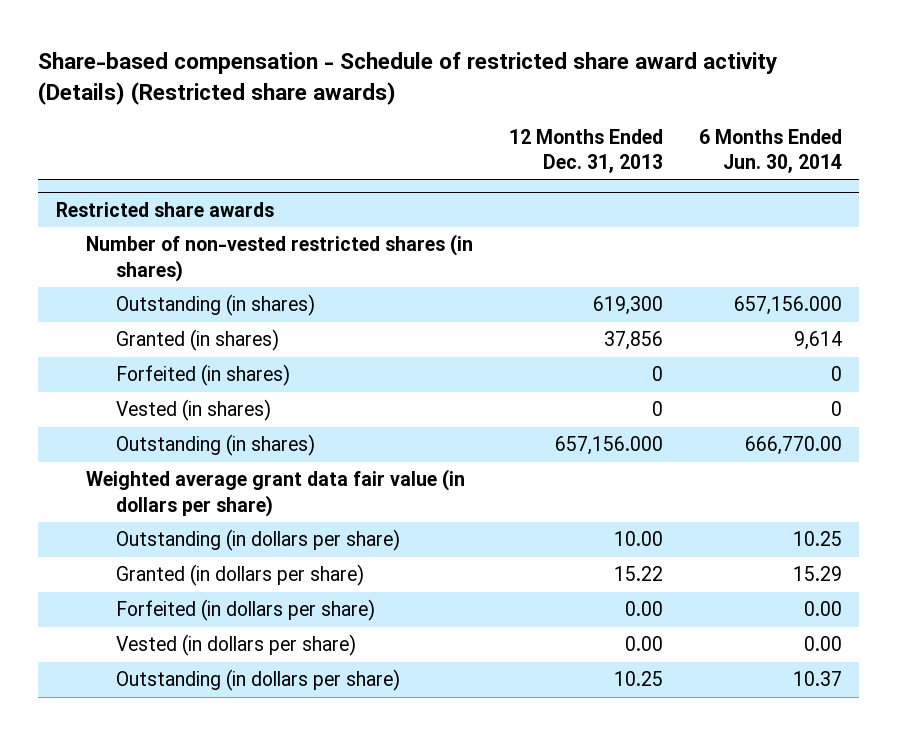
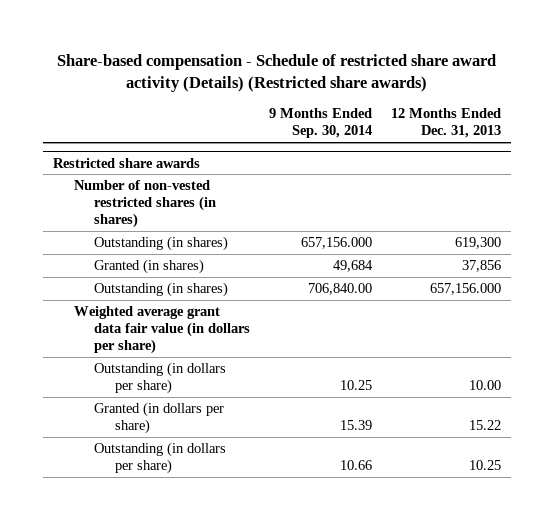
- | 12 Months Ended Dec. 31, 2013 | 6 Months Ended Jun. 30, 2014
+ | 9 Months Ended Sep. 30, 2014 | 12 Months Ended Dec. 31, 2013
@ Restricted share awards
- Forfeited (in shares) | 0 | 0
- Vested (in shares) | 0 | 0
- Forfeited (in dollars per share) | 0.00 | 0.00
- Vested (in dollars per share) | 0.00 | 0.00

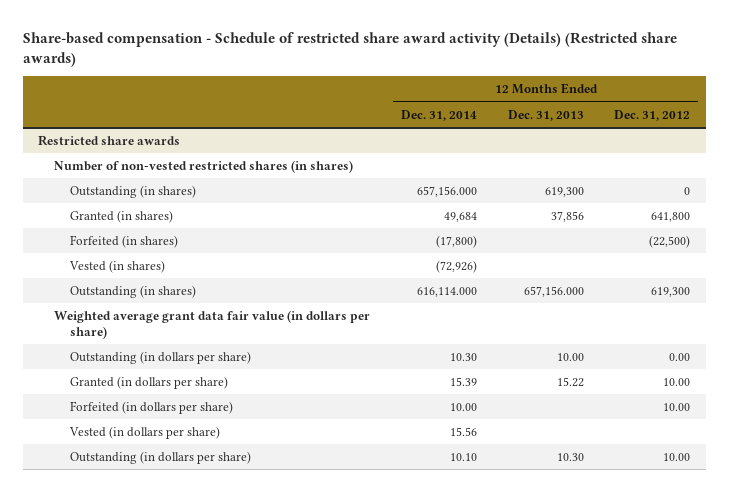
- | 9 Months Ended Sep. 30, 2014 | 12 Months Ended Dec. 31, 2013
+ | 12 Months Ended Dec. 31, 2014 | 12 Months Ended Dec. 31, 2013 | 12 Months Ended Dec. 31, 2012
@ Restricted share awards
+ Forfeited (in shares) | (17,800) | | (22,500)
+ Vested (in shares) | (72,926) | |
- Outstanding (in dollars per share) | 10.66 | 10.25
+ Forfeited (in dollars per share) | 10.00 | | 10.00
+ Vested (in dollars per share) | 15.56 | |
+ Outstanding (in dollars per share) | 10.10 | 10.30 | 10.00

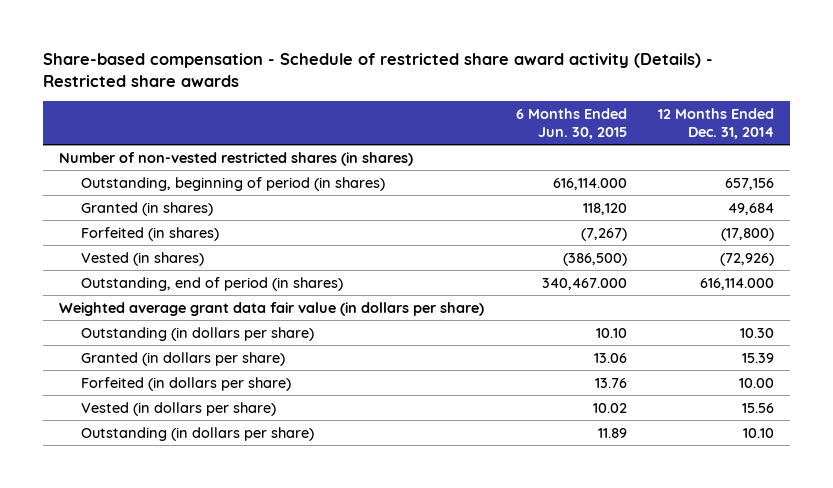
- Share-based compensation - Schedule of restricted share award activity (Details) (Restricted share awards)
+ Share-based compensation - Schedule of restricted share award activity (Details) - Restricted share awards
- | 12 Months Ended Dec. 31, 2014 | 12 Months Ended Dec. 31, 2013 | 12 Months Ended Dec. 31, 2012
+ | 6 Months Ended Jun. 30, 2015 | 12 Months Ended Dec. 31, 2014
- Restricted share awards
- Outstanding (in shares) | 657,156.000 | 619,300 | 0
+ Outstanding, beginning of period (in shares) | 616,114.000 | 657,156
- Outstanding (in shares) | 616,114.000 | 657,156.000 | 619,300
+ Outstanding, end of period (in shares) | 340,467.000 | 616,114.000

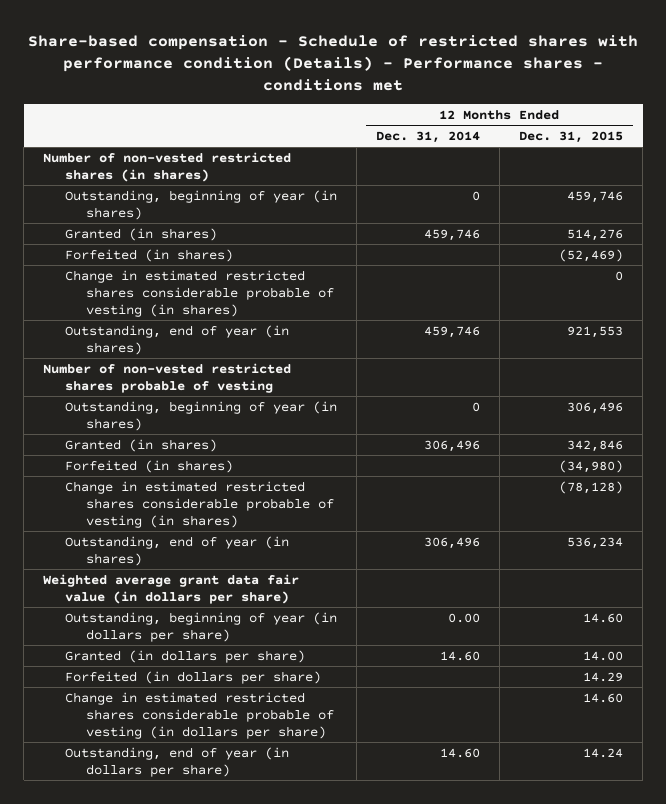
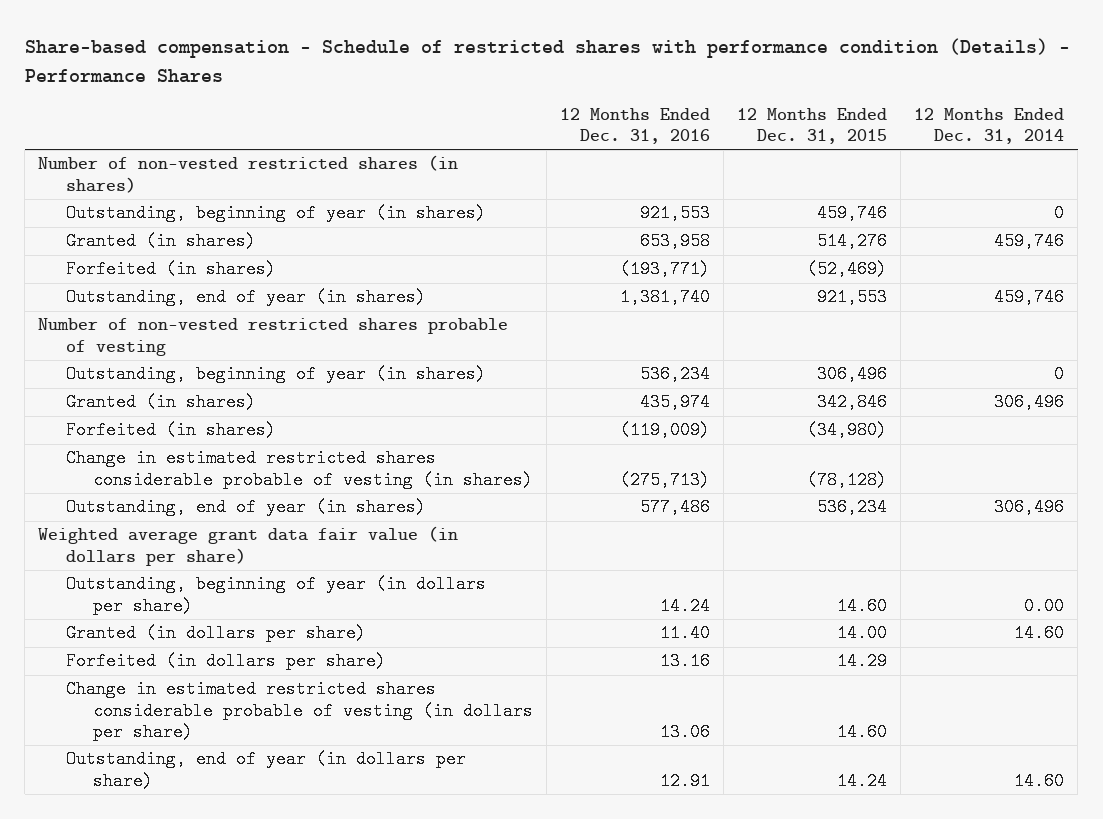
- Share-based compensation - Schedule of restricted shares with performance condition (Details) - Performance shares - conditions met
+ Share-based compensation - Schedule of restricted shares with performance condition (Details) - Performance Shares
- | 12 Months Ended Dec. 31, 2014 | 12 Months Ended Dec. 31, 2015
+ | 12 Months Ended Dec. 31, 2016 | 12 Months Ended Dec. 31, 2015 | 12 Months Ended Dec. 31, 2014
- Change in estimated restricted shares considerable probable of vesting (in shares) | | 0

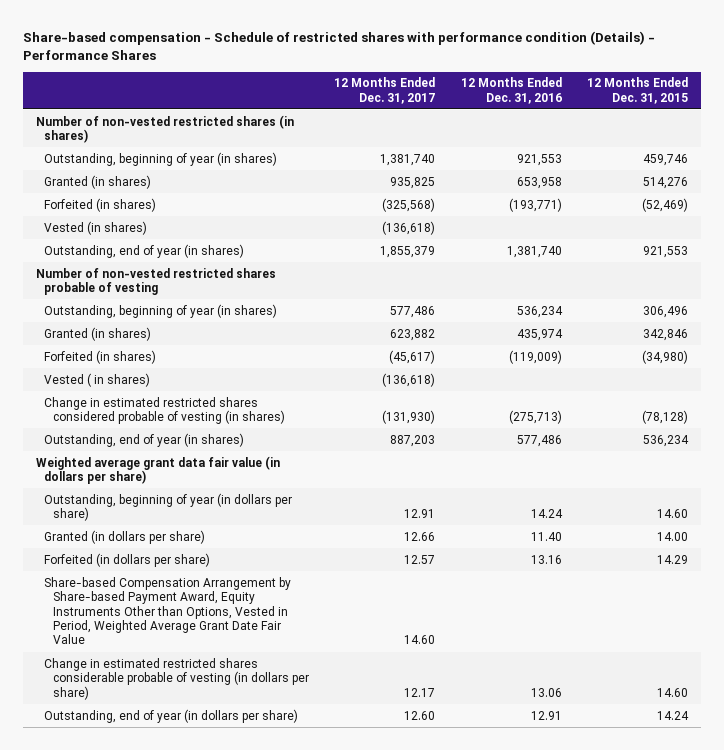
- | 12 Months Ended Dec. 31, 2016 | 12 Months Ended Dec. 31, 2015 | 12 Months Ended Dec. 31, 2014
+ | 12 Months Ended Dec. 31, 2017 | 12 Months Ended Dec. 31, 2016 | 12 Months Ended Dec. 31, 2015
+ Vested (in shares) | (136,618) | |
- Change in estimated restricted shares considerable probable of vesting (in shares) | (275,713) | (78,128) |
+ Vested ( in shares) | (136,618) | |
+ Change in estimated restricted shares considered probable of vesting (in shares) | (131,930) | (275,713) | (78,128)
+ Share-based Compensation Arrangement by Share-based Payment Award, Equity Instruments Other than Options, Vested in Period, Weighted Average Grant Date Fair Value | 14.60 | |

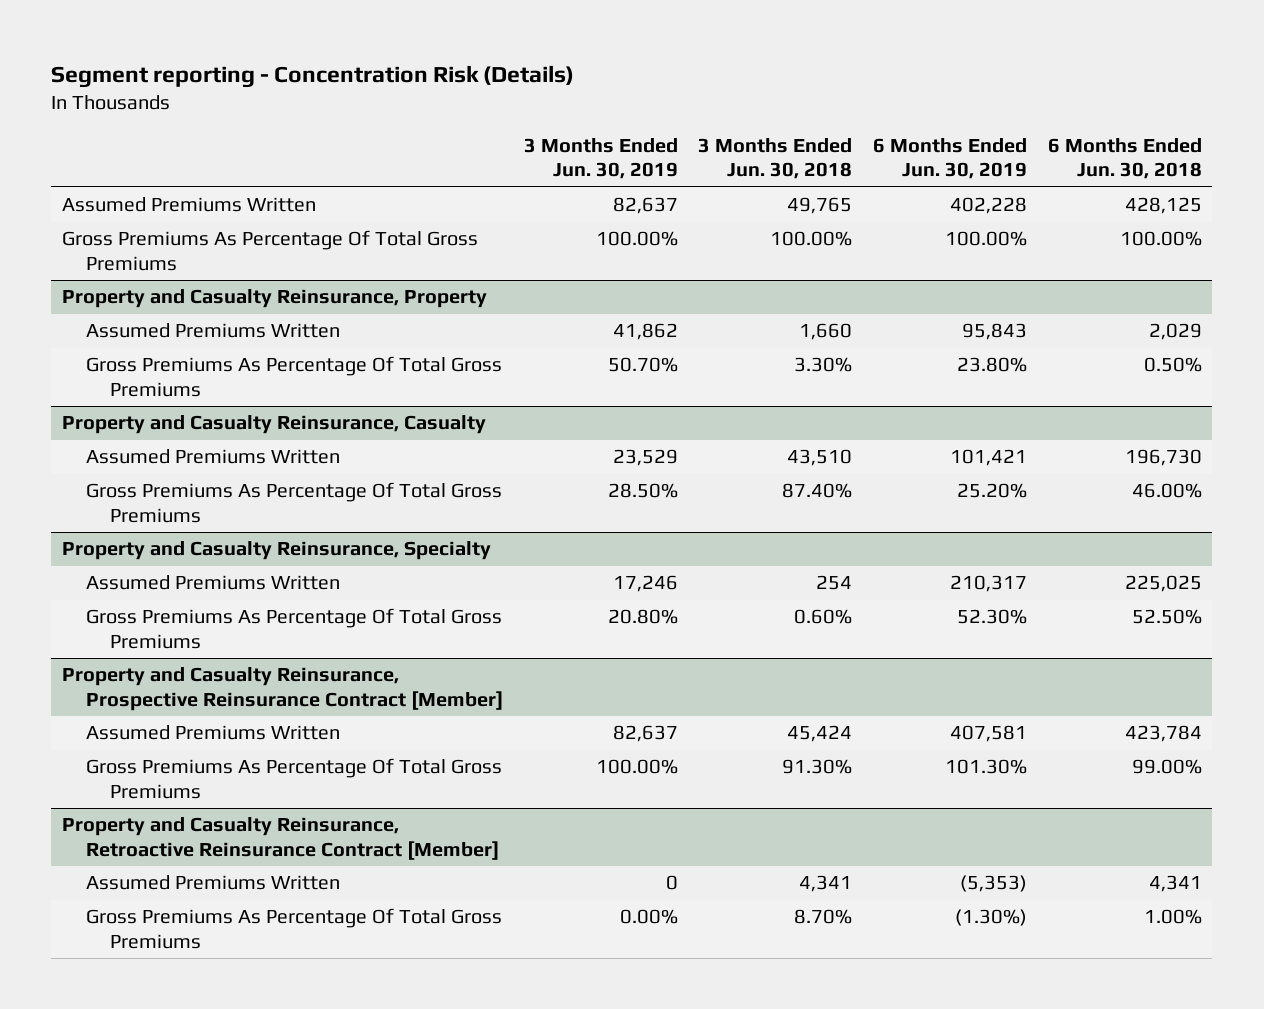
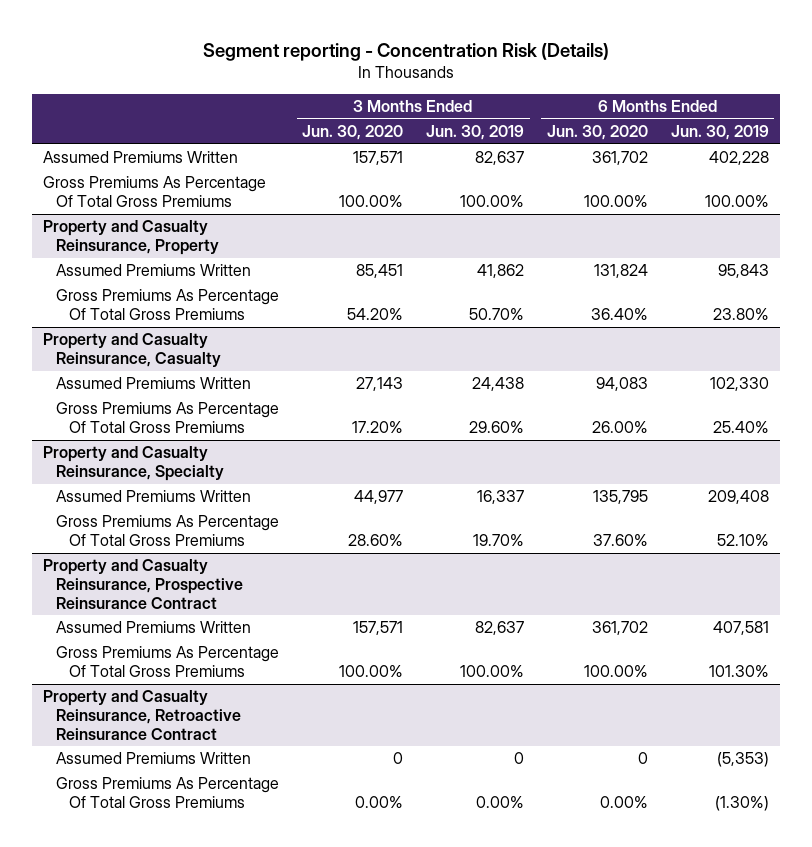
- | 3 Months Ended Jun. 30, 2019 | 3 Months Ended Jun. 30, 2018 | 6 Months Ended Jun. 30, 2019 | 6 Months Ended Jun. 30, 2018
+ | 3 Months Ended Jun. 30, 2020 | 3 Months Ended Jun. 30, 2019 | 6 Months Ended Jun. 30, 2020 | 6 Months Ended Jun. 30, 2019
@ Property and Casualty Reinsurance, Casualty
- Assumed Premiums Written | 23,529 | 43,510 | 101,421 | 196,730
- Gross Premiums As Percentage Of Total Gross Premiums | 28.50% | 87.40% | 25.20% | 46.00%
+ Assumed Premiums Written | 27,143 | 24,438 | 94,083 | 102,330
+ Gross Premiums As Percentage Of Total Gross Premiums | 17.20% | 29.60% | 26.00% | 25.40%
@ Property and Casualty Reinsurance, Specialty
- Assumed Premiums Written | 17,246 | 254 | 210,317 | 225,025
- Gross Premiums As Percentage Of Total Gross Premiums | 20.80% | 0.60% | 52.30% | 52.50%
- Property and Casualty Reinsurance, Prospective Reinsurance Contract [Member]
@ Property and Casualty Reinsurance, Specialty
+ Assumed Premiums Written | 44,977 | 16,337 | 135,795 | 209,408
+ Gross Premiums As Percentage Of Total Gross Premiums | 28.60% | 19.70% | 37.60% | 52.10%
+ Property and Casualty Reinsurance, Prospective Reinsurance Contract
- Property and Casualty Reinsurance, Retroactive Reinsurance Contract [Member]
+ Property and Casualty Reinsurance, Retroactive Reinsurance Contract

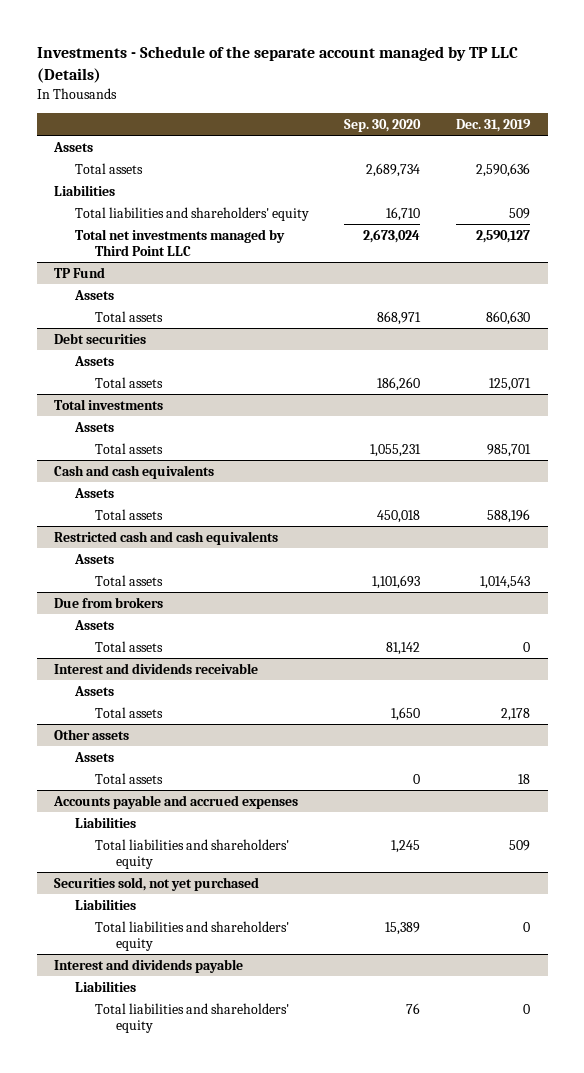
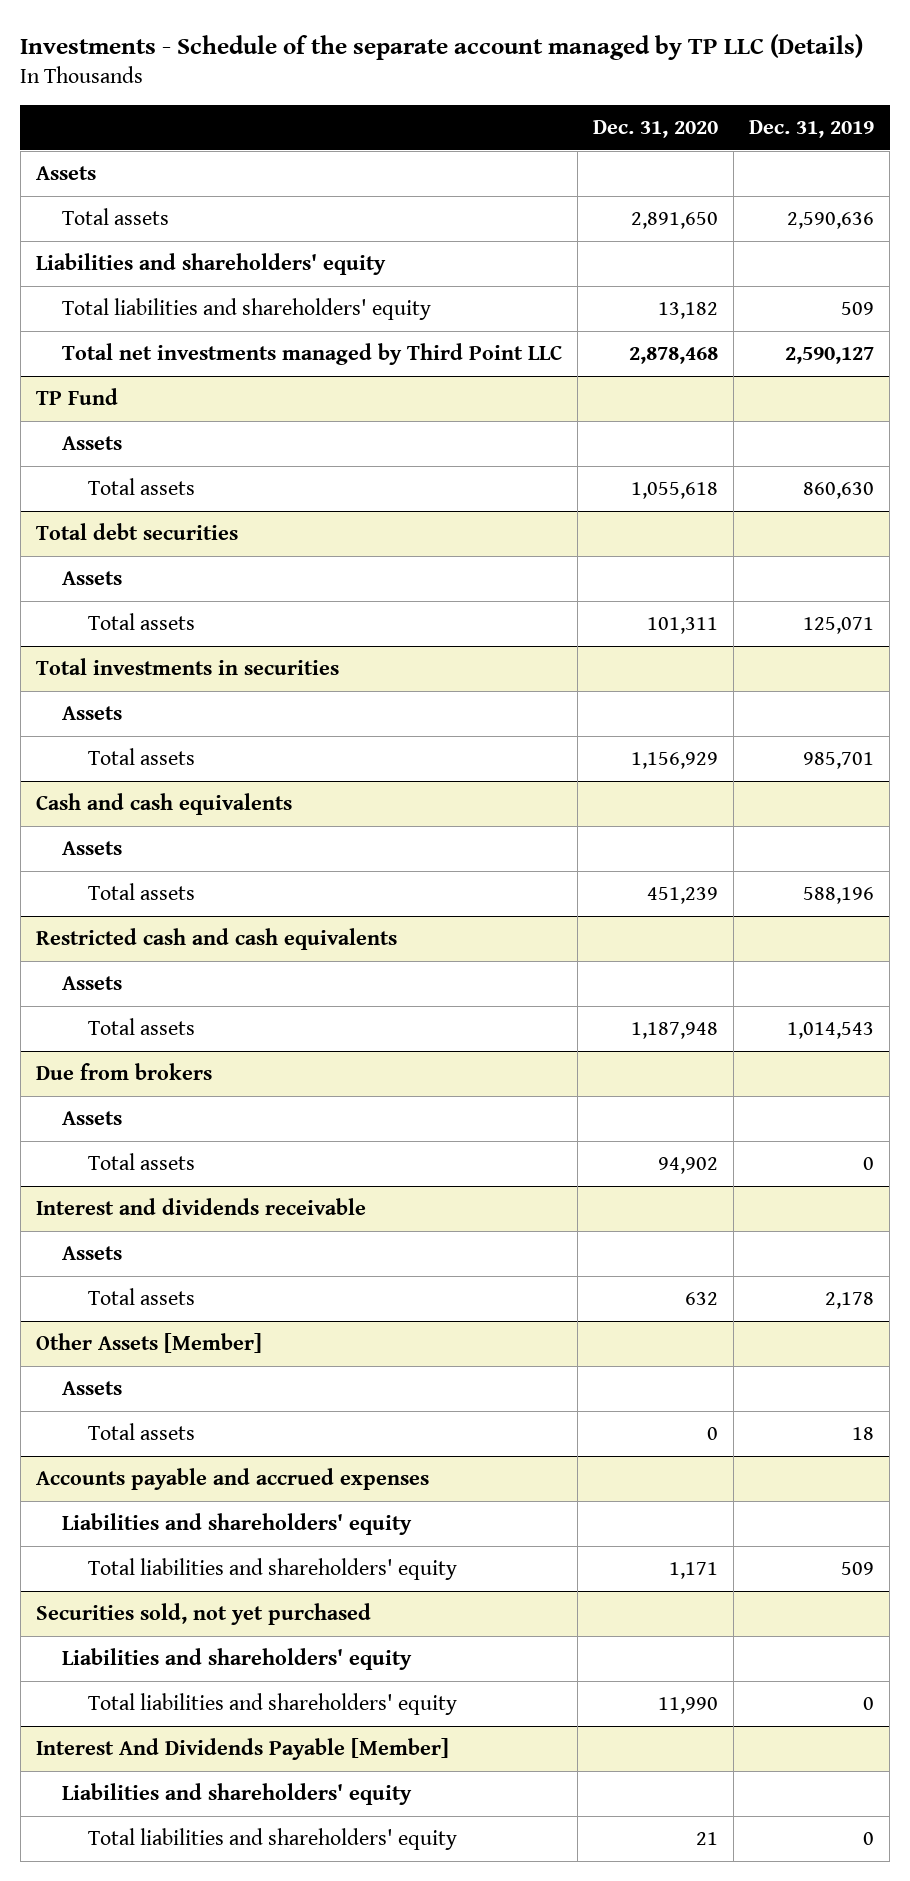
- | Sep. 30, 2020 | Dec. 31, 2019
+ | Dec. 31, 2020 | Dec. 31, 2019
- Liabilities
+ Liabilities and shareholders' equity
- Debt securities
+ Total debt securities
- Total investments
+ Total investments in securities
- Other assets
+ Other Assets [Member]
@ Accounts payable and accrued expenses
- Liabilities
+ Liabilities and shareholders' equity
@ Securities sold, not yet purchased
- Liabilities
+ Liabilities and shareholders' equity
- Interest and dividends payable
- Liabilities
+ Interest And Dividends Payable [Member]
+ Liabilities and shareholders' equity

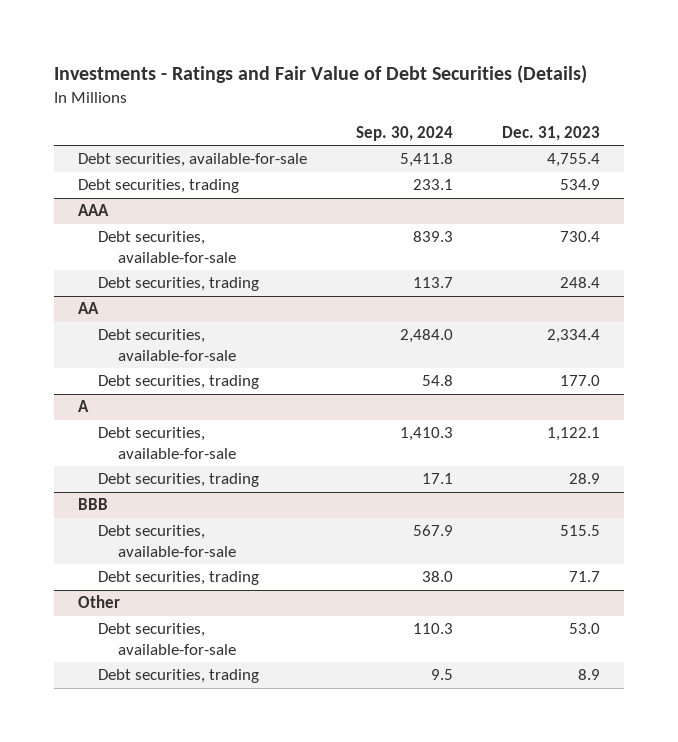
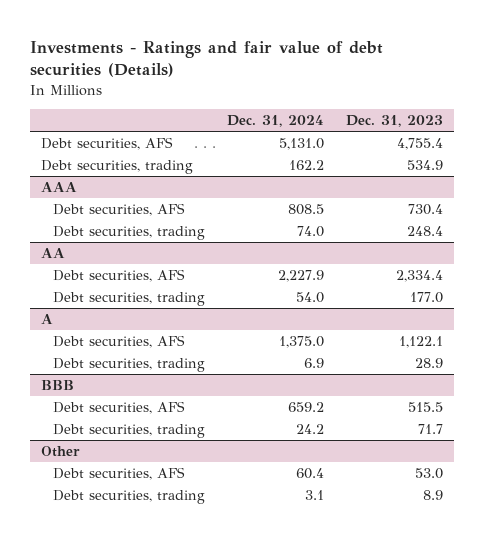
- Investments - Ratings and Fair Value of Debt Securities (Details)
+ Investments - Ratings and fair value of debt securities (Details)
- | Sep. 30, 2024 | Dec. 31, 2023
+ | Dec. 31, 2024 | Dec. 31, 2023
- Debt securities, available-for-sale | 5,411.8 | 4,755.4
+ Debt securities, AFS | 5,131.0 | 4,755.4
@ AAA
- Debt securities, available-for-sale | 839.3 | 730.4
+ Debt securities, AFS | 808.5 | 730.4
@ AA
- Debt securities, available-for-sale | 2,484.0 | 2,334.4
+ Debt securities, AFS | 2,227.9 | 2,334.4
@ A
- Debt securities, available-for-sale | 1,410.3 | 1,122.1
+ Debt securities, AFS | 1,375.0 | 1,122.1
@ BBB
- Debt securities, available-for-sale | 567.9 | 515.5
+ Debt securities, AFS | 659.2 | 515.5
@ Other
- Debt securities, available-for-sale | 110.3 | 53.0
+ Debt securities, AFS | 60.4 | 53.0

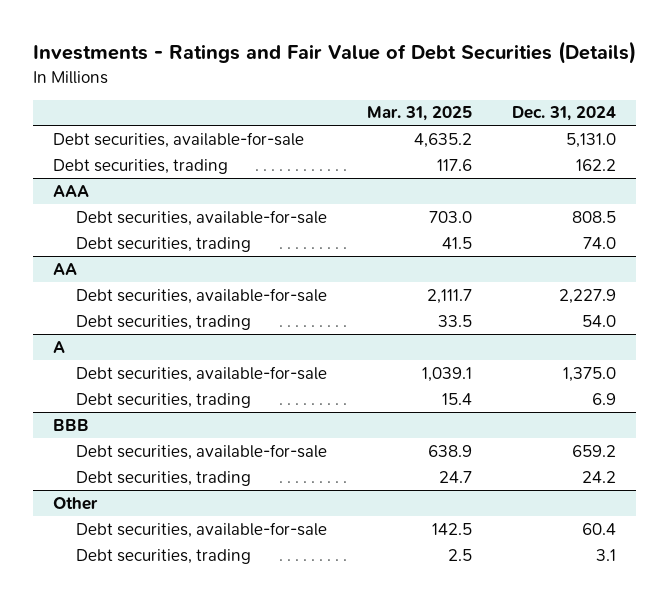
- Investments - Ratings and fair value of debt securities (Details)
+ Investments - Ratings and Fair Value of Debt Securities (Details)
- | Dec. 31, 2024 | Dec. 31, 2023
+ | Mar. 31, 2025 | Dec. 31, 2024
- Debt securities, AFS | 5,131.0 | 4,755.4
+ Debt securities, available-for-sale | 4,635.2 | 5,131.0
@ AAA
- Debt securities, AFS | 808.5 | 730.4
+ Debt securities, available-for-sale | 703.0 | 808.5
@ AA
- Debt securities, AFS | 2,227.9 | 2,334.4
+ Debt securities, available-for-sale | 2,111.7 | 2,227.9
@ A
- Debt securities, AFS | 1,375.0 | 1,122.1
+ Debt securities, available-for-sale | 1,039.1 | 1,375.0
@ BBB
- Debt securities, AFS | 659.2 | 515.5
+ Debt securities, available-for-sale | 638.9 | 659.2
@ Other
- Debt securities, AFS | 60.4 | 53.0
+ Debt securities, available-for-sale | 142.5 | 60.4

